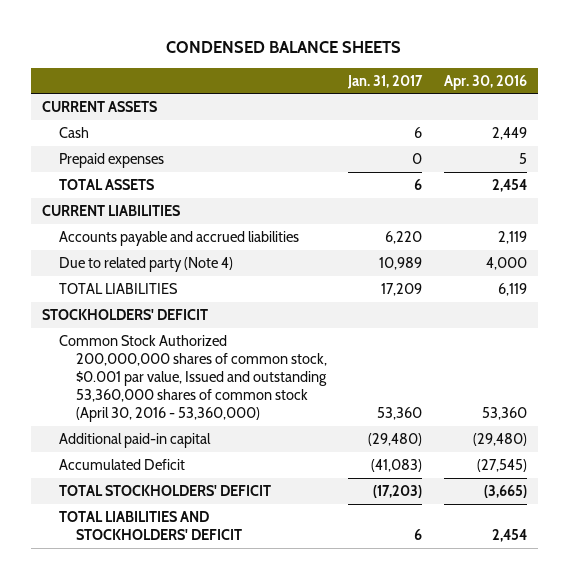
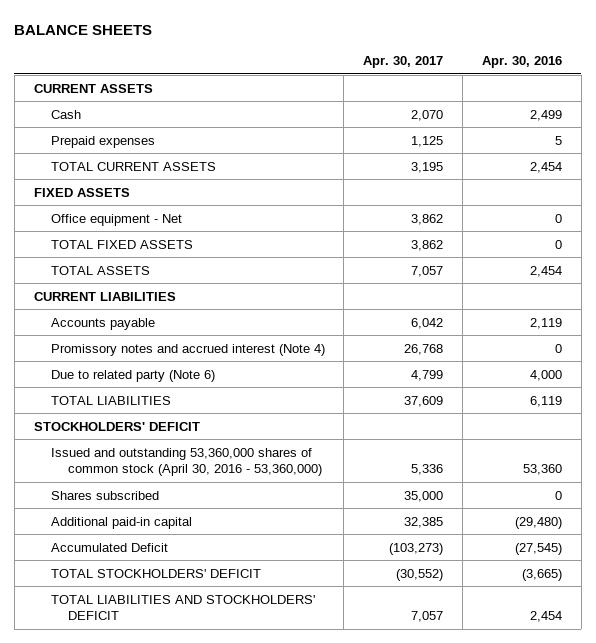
- CONDENSED BALANCE SHEETS
+ BALANCE SHEETS
- | Jan. 31, 2017 | Apr. 30, 2016
+ | Apr. 30, 2017 | Apr. 30, 2016
- Cash | 6 | 2,449
+ Cash | 2,070 | 2,499
+ TOTAL CURRENT ASSETS | 3,195 | 2,454
+ FIXED ASSETS
+ Office equipment - Net | 3,862 | 0
+ TOTAL FIXED ASSETS | 3,862 | 0
- Accounts payable and accrued liabilities | 6,220 | 2,119
- Due to related party (Note 4) | 10,989 | 4,000
+ Accounts payable | 6,042 | 2,119
+ Promissory notes and accrued interest (Note 4) | 26,768 | 0
+ Due to related party (Note 6) | 4,799 | 4,000
- Common Stock Authorized 200,000,000 shares of common stock, $0.001 par value, Issued and outstanding 53,360,000 shares of common stock (April 30, 2016 - 53,360,000) | 53,360 | 53,360
+ Issued and outstanding 53,360,000 shares of common stock (April 30, 2016 - 53,360,000) | 5,336 | 53,360
+ Shares subscribed | 35,000 | 0

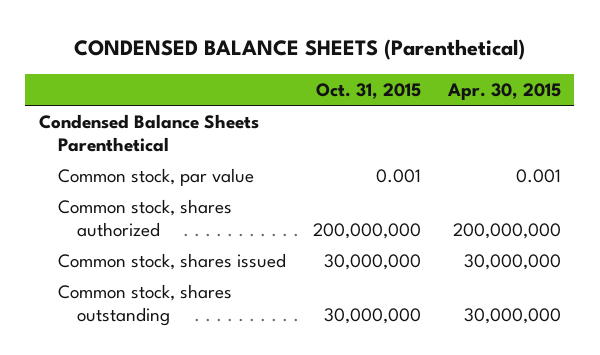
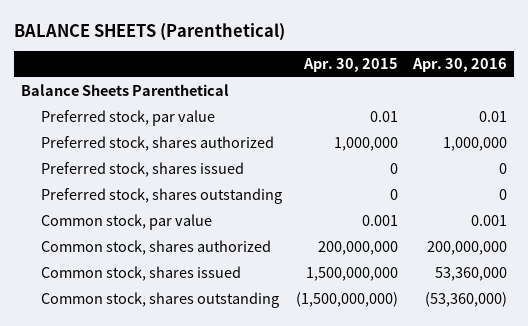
- CONDENSED BALANCE SHEETS (Parenthetical)
+ BALANCE SHEETS (Parenthetical)
- | Oct. 31, 2015 | Apr. 30, 2015
+ | Apr. 30, 2015 | Apr. 30, 2016
- Condensed Balance Sheets Parenthetical
+ Balance Sheets Parenthetical
+ Preferred stock, par value | 0.01 | 0.01
+ Preferred stock, shares authorized | 1,000,000 | 1,000,000
+ Preferred stock, shares issued | 0 | 0
+ Preferred stock, shares outstanding | 0 | 0
- Common stock, shares issued | 30,000,000 | 30,000,000
- Common stock, shares outstanding | 30,000,000 | 30,000,000
+ Common stock, shares issued | 1,500,000,000 | 53,360,000
+ Common stock, shares outstanding | (1,500,000,000) | (53,360,000)

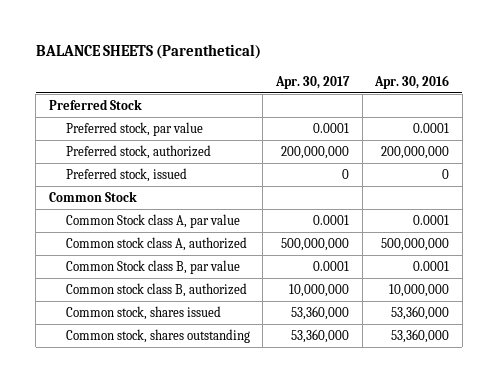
- | Apr. 30, 2015 | Apr. 30, 2016
+ | Apr. 30, 2017 | Apr. 30, 2016
- Balance Sheets Parenthetical
- Preferred stock, par value | 0.01 | 0.01
- Preferred stock, shares authorized | 1,000,000 | 1,000,000
- Preferred stock, shares issued | 0 | 0
- Preferred stock, shares outstanding | 0 | 0
- Common stock, par value | 0.001 | 0.001
- Common stock, shares authorized | 200,000,000 | 200,000,000
+ Preferred Stock
+ Preferred stock, par value | 0.0001 | 0.0001
+ Preferred stock, authorized | 200,000,000 | 200,000,000
+ Preferred stock, issued | 0 | 0
+ Common Stock
+ Common Stock class A, par value | 0.0001 | 0.0001
+ Common stock class A, authorized | 500,000,000 | 500,000,000
+ Common Stock class B, par value | 0.0001 | 0.0001
+ Common stock class B, authorized | 10,000,000 | 10,000,000
- Common stock, shares outstanding | (1,500,000,000) | (53,360,000)
+ Common stock, shares outstanding | 53,360,000 | 53,360,000

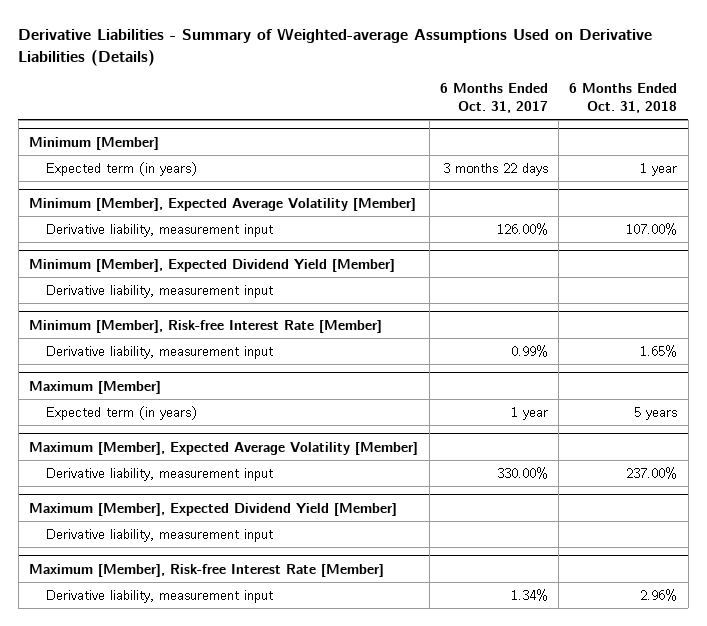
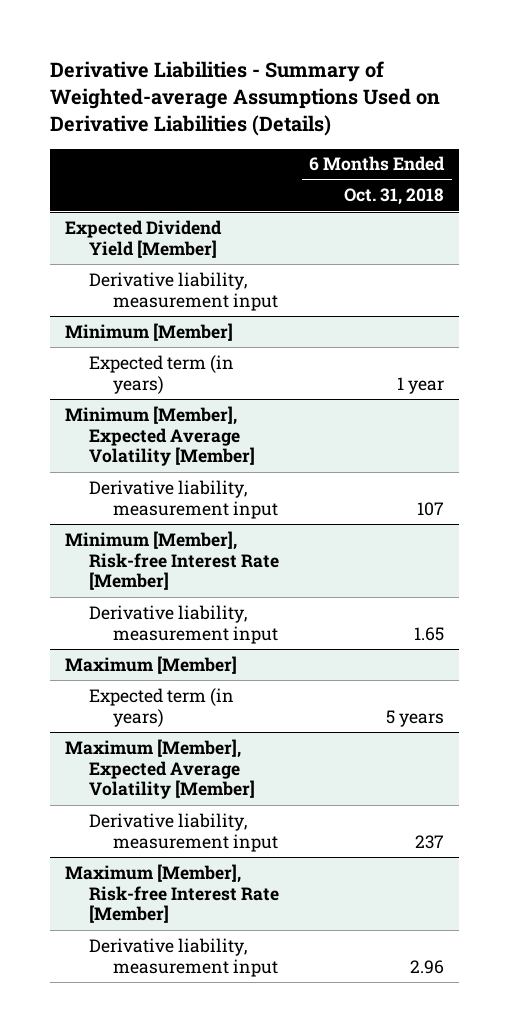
- | 6 Months Ended Oct. 31, 2017 | 6 Months Ended Oct. 31, 2018
+ | 6 Months Ended Oct. 31, 2018
+ Expected Dividend Yield [Member]
+ Derivative liability, measurement input
@ Minimum [Member], Expected Average Volatility [Member]
- Derivative liability, measurement input | 126.00% | 107.00%
- Minimum [Member], Expected Dividend Yield [Member]
- Derivative liability, measurement input
@ Minimum [Member], Expected Average Volatility [Member]
+ Derivative liability, measurement input | 107
@ Minimum [Member], Risk-free Interest Rate [Member]
- Derivative liability, measurement input | 0.99% | 1.65%
+ Derivative liability, measurement input | 1.65
@ Maximum [Member], Expected Average Volatility [Member]
- Derivative liability, measurement input | 330.00% | 237.00%
- Maximum [Member], Expected Dividend Yield [Member]
- Derivative liability, measurement input
@ Maximum [Member], Expected Average Volatility [Member]
+ Derivative liability, measurement input | 237
@ Maximum [Member], Risk-free Interest Rate [Member]
- Derivative liability, measurement input | 1.34% | 2.96%
+ Derivative liability, measurement input | 2.96

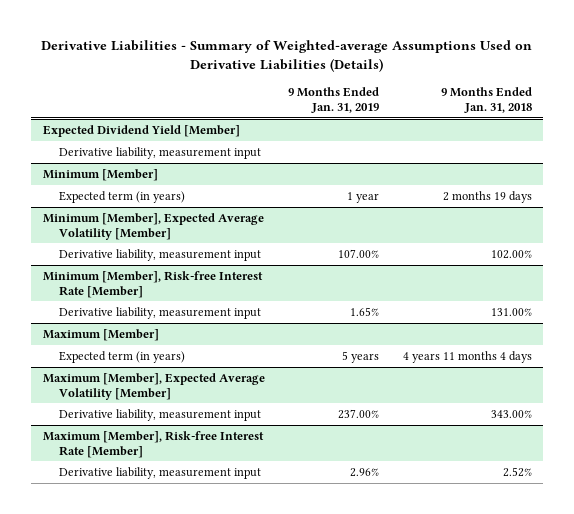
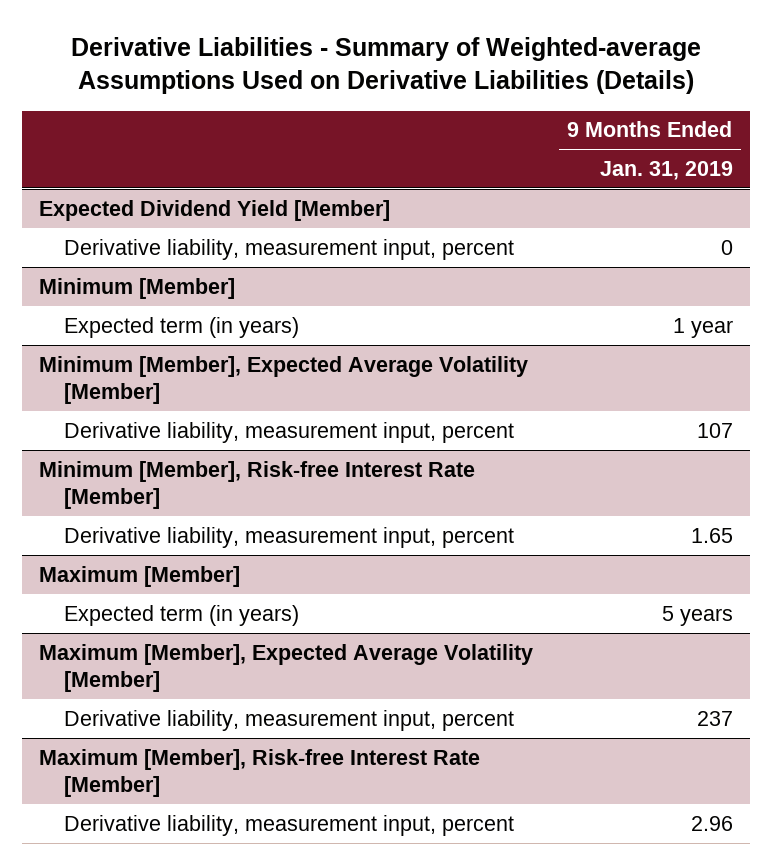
- | 9 Months Ended Jan. 31, 2019 | 9 Months Ended Jan. 31, 2018
+ | 9 Months Ended Jan. 31, 2019
@ Expected Dividend Yield [Member]
- Derivative liability, measurement input
+ Derivative liability, measurement input, percent | 0
@ Minimum [Member], Expected Average Volatility [Member]
- Derivative liability, measurement input | 107.00% | 102.00%
+ Derivative liability, measurement input, percent | 107
@ Minimum [Member], Risk-free Interest Rate [Member]
- Derivative liability, measurement input | 1.65% | 131.00%
+ Derivative liability, measurement input, percent | 1.65
@ Maximum [Member], Expected Average Volatility [Member]
- Derivative liability, measurement input | 237.00% | 343.00%
+ Derivative liability, measurement input, percent | 237
@ Maximum [Member], Risk-free Interest Rate [Member]
- Derivative liability, measurement input | 2.96% | 2.52%
+ Derivative liability, measurement input, percent | 2.96

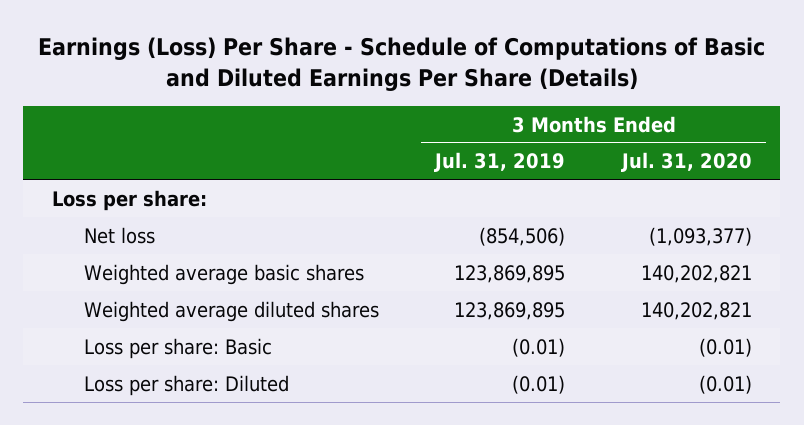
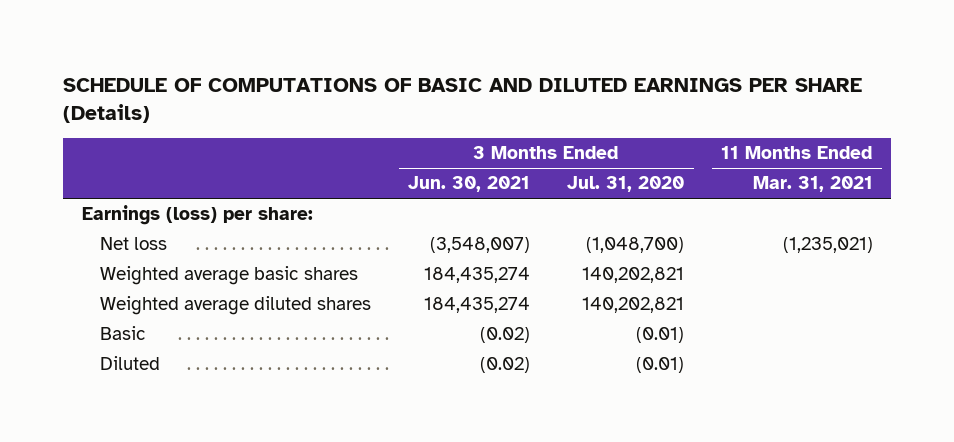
- Earnings (Loss) Per Share - Schedule of Computations of Basic and Diluted Earnings Per Share (Details)
+ SCHEDULE OF COMPUTATIONS OF BASIC AND DILUTED EARNINGS PER SHARE (Details)
- | 3 Months Ended Jul. 31, 2019 | 3 Months Ended Jul. 31, 2020
+ | 3 Months Ended Jun. 30, 2021 | 3 Months Ended Jul. 31, 2020 | 11 Months Ended Mar. 31, 2021
- Loss per share:
- Net loss | (854,506) | (1,093,377)
+ Earnings (loss) per share:
+ Net loss | (3,548,007) | (1,048,700) | (1,235,021)
- Loss per share: Basic | (0.01) | (0.01)
- Loss per share: Diluted | (0.01) | (0.01)
+ Basic | (0.02) | (0.01) |
+ Diluted | (0.02) | (0.01) |

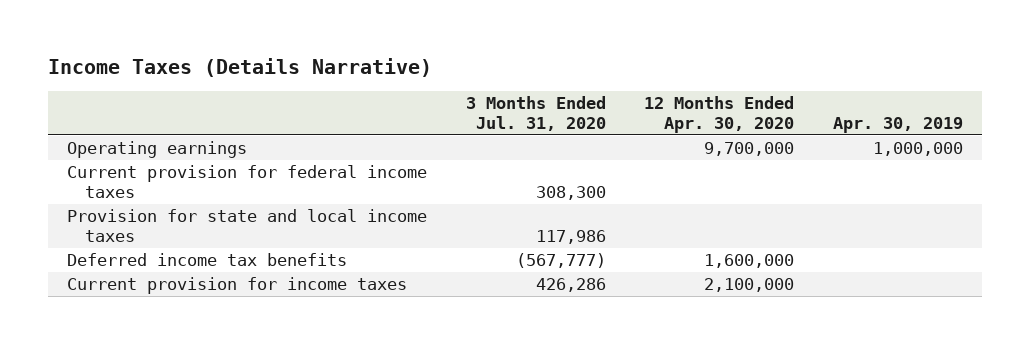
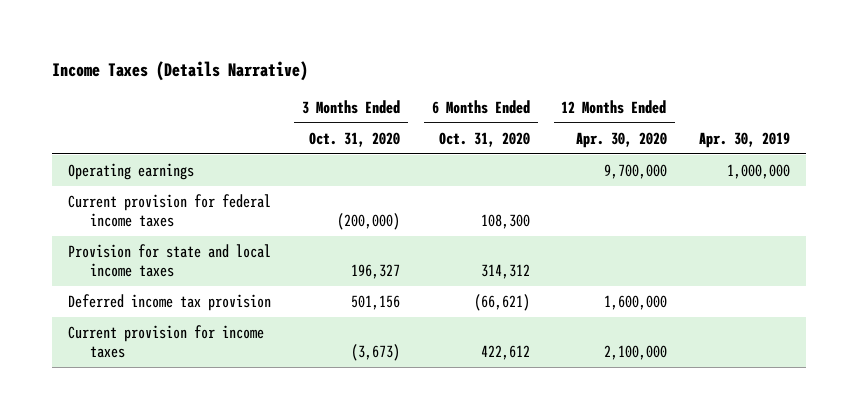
- | 3 Months Ended Jul. 31, 2020 | 12 Months Ended Apr. 30, 2020 | Apr. 30, 2019
+ | 3 Months Ended Oct. 31, 2020 | 6 Months Ended Oct. 31, 2020 | 12 Months Ended Apr. 30, 2020 | Apr. 30, 2019
- Deferred income tax benefits | (567,777) | 1,600,000 |
+ Deferred income tax provision | 501,156 | (66,621) | 1,600,000 |

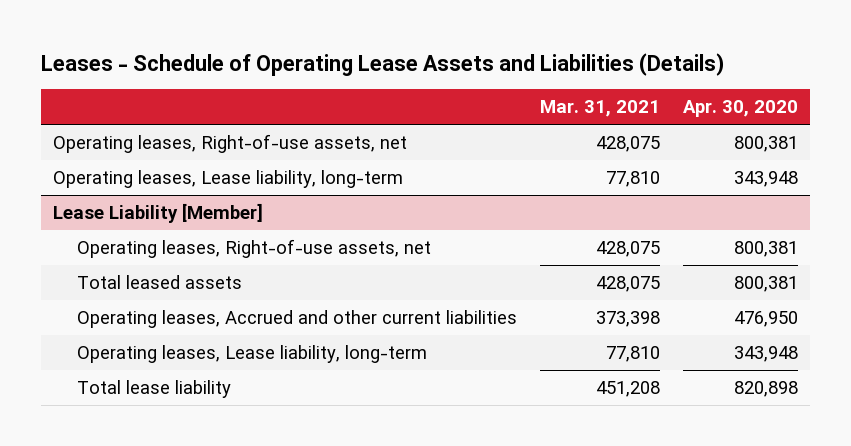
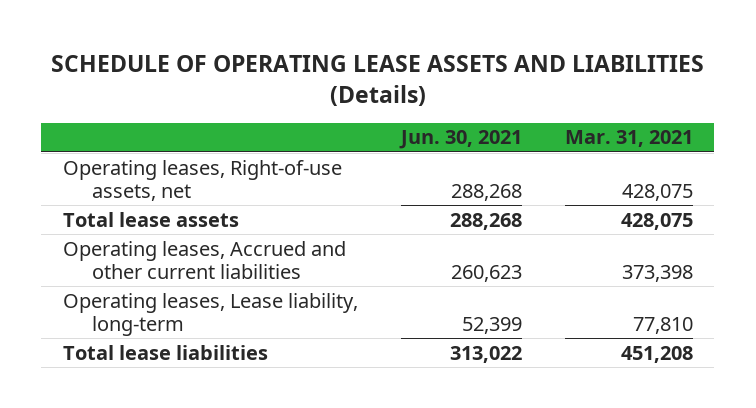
- Leases - Schedule of Operating Lease Assets and Liabilities (Details)
+ SCHEDULE OF OPERATING LEASE ASSETS AND LIABILITIES (Details)
- | Mar. 31, 2021 | Apr. 30, 2020
+ | Jun. 30, 2021 | Mar. 31, 2021
- Operating leases, Lease liability, long-term | 77,810 | 343,948
- Lease Liability [Member]
- Operating leases, Right-of-use assets, net | 428,075 | 800,381
- Total leased assets | 428,075 | 800,381
+ Total lease assets | 288,268 | 428,075
- Total lease liability | 451,208 | 820,898
+ Total lease liabilities | 313,022 | 451,208

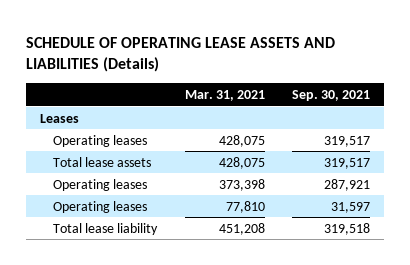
- | Jun. 30, 2021 | Mar. 31, 2021
+ | Mar. 31, 2021 | Sep. 30, 2021
- Operating leases, Right-of-use assets, net | 288,268 | 428,075
+ Leases
+ Operating leases | 428,075 | 319,517
- Operating leases, Accrued and other current liabilities | 260,623 | 373,398
- Operating leases, Lease liability, long-term | 52,399 | 77,810
- Total lease liabilities | 313,022 | 451,208
+ Operating leases | 373,398 | 287,921
+ Operating leases | 77,810 | 31,597
+ Total lease liability | 451,208 | 319,518

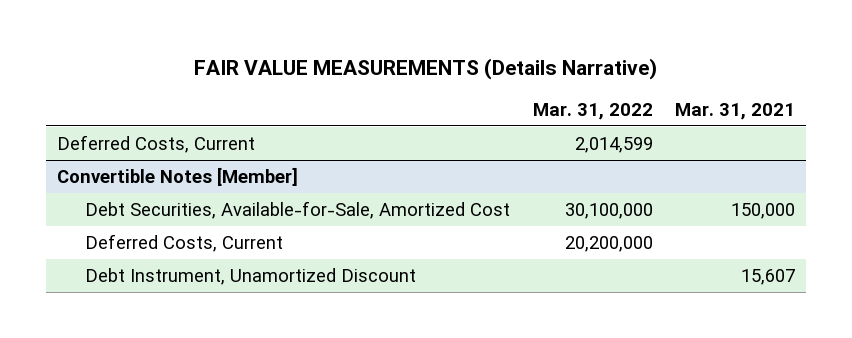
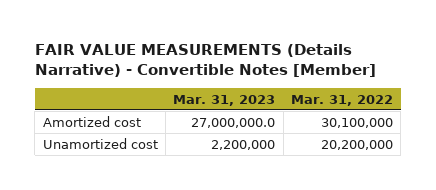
- FAIR VALUE MEASUREMENTS (Details Narrative)
+ FAIR VALUE MEASUREMENTS (Details Narrative) - Convertible Notes [Member]
- | Mar. 31, 2022 | Mar. 31, 2021
+ | Mar. 31, 2023 | Mar. 31, 2022
- Deferred Costs, Current | 2,014,599 |
- Convertible Notes [Member]
- Debt Securities, Available-for-Sale, Amortized Cost | 30,100,000 | 150,000
- Deferred Costs, Current | 20,200,000 |
- Debt Instrument, Unamortized Discount | | 15,607
+ Amortized cost | 27,000,000.0 | 30,100,000
+ Unamortized cost | 2,200,000 | 20,200,000

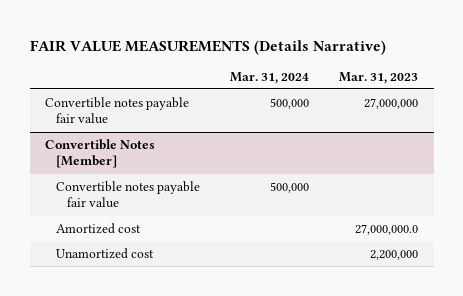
- FAIR VALUE MEASUREMENTS (Details Narrative) - Convertible Notes [Member]
+ FAIR VALUE MEASUREMENTS (Details Narrative)
- | Mar. 31, 2023 | Mar. 31, 2022
+ | Mar. 31, 2024 | Mar. 31, 2023
+ Convertible notes payable fair value | 500,000 | 27,000,000
+ Convertible Notes [Member]
+ Convertible notes payable fair value | 500,000 |

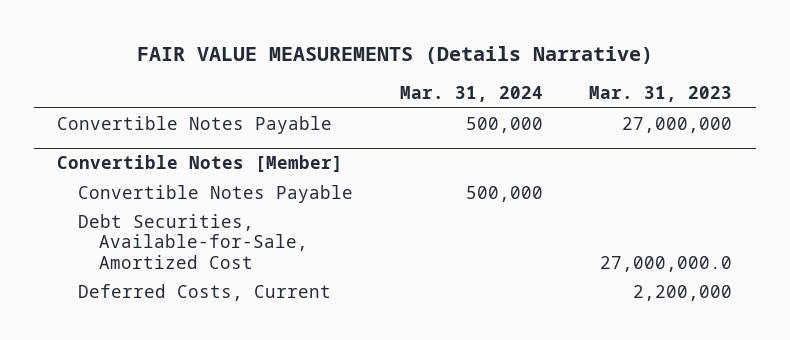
- Convertible notes payable fair value | 500,000 | 27,000,000
+ Convertible Notes Payable | 500,000 | 27,000,000
@ Convertible Notes [Member]
- Convertible notes payable fair value | 500,000 |
- Amortized cost | | 27,000,000.0
- Unamortized cost | | 2,200,000
+ Convertible Notes Payable | 500,000 |
+ Debt Securities, Available-for-Sale, Amortized Cost | | 27,000,000.0
+ Deferred Costs, Current | | 2,200,000

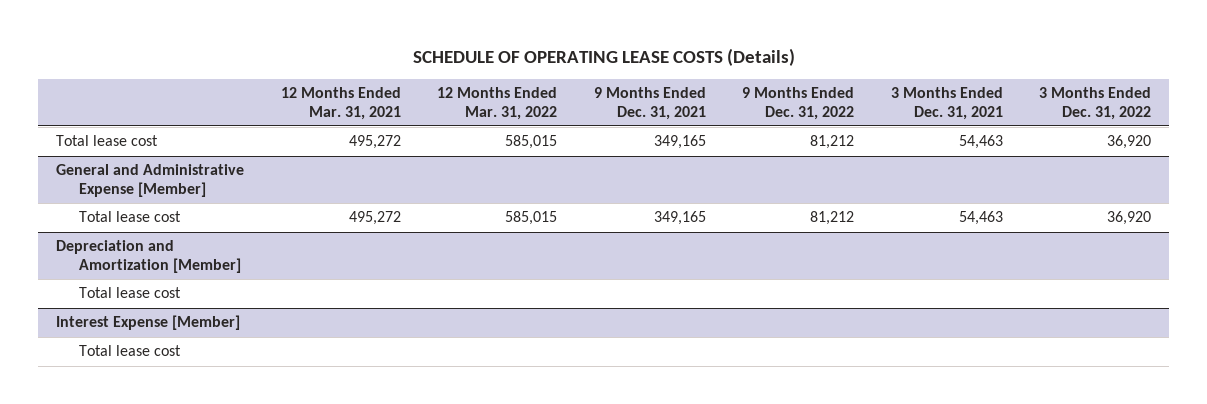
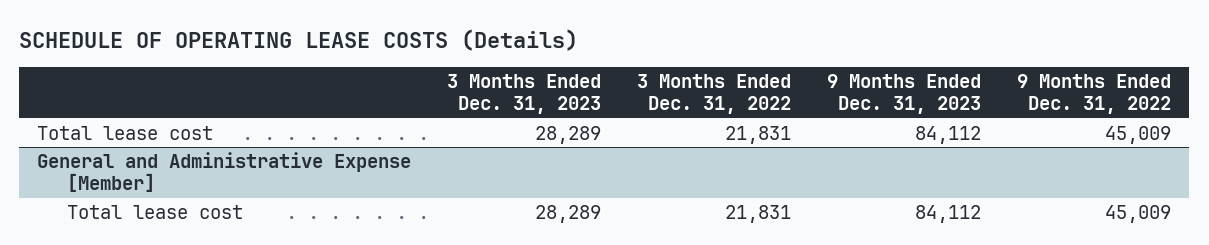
- | 12 Months Ended Mar. 31, 2021 | 12 Months Ended Mar. 31, 2022 | 9 Months Ended Dec. 31, 2021 | 9 Months Ended Dec. 31, 2022 | 3 Months Ended Dec. 31, 2021 | 3 Months Ended Dec. 31, 2022
+ | 3 Months Ended Dec. 31, 2023 | 3 Months Ended Dec. 31, 2022 | 9 Months Ended Dec. 31, 2023 | 9 Months Ended Dec. 31, 2022
- Total lease cost | 495,272 | 585,015 | 349,165 | 81,212 | 54,463 | 36,920
+ Total lease cost | 28,289 | 21,831 | 84,112 | 45,009
@ General and Administrative Expense [Member]
- Total lease cost | 495,272 | 585,015 | 349,165 | 81,212 | 54,463 | 36,920
- Depreciation and Amortization [Member]
- Total lease cost
- Interest Expense [Member]
- Total lease cost
@ General and Administrative Expense [Member]
+ Total lease cost | 28,289 | 21,831 | 84,112 | 45,009

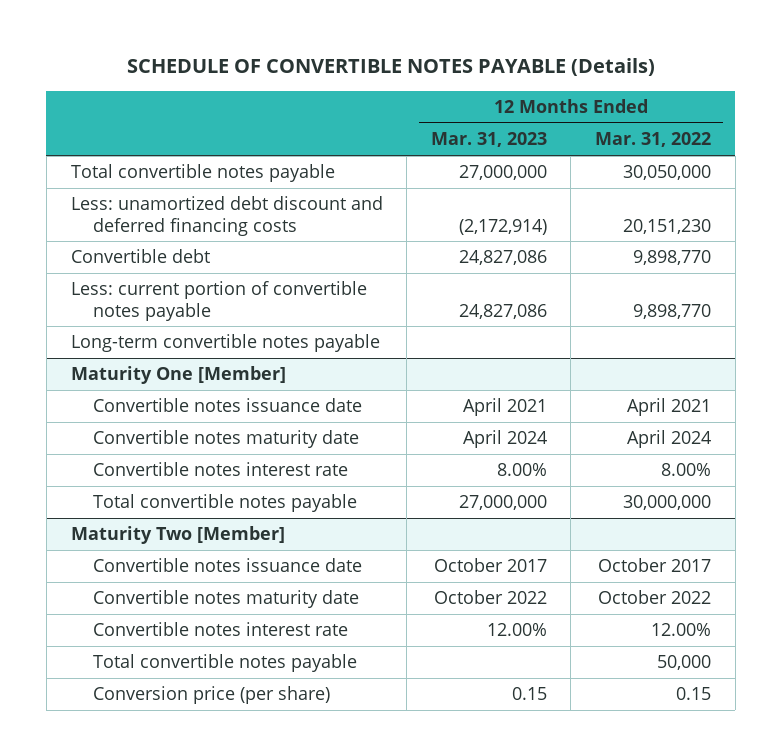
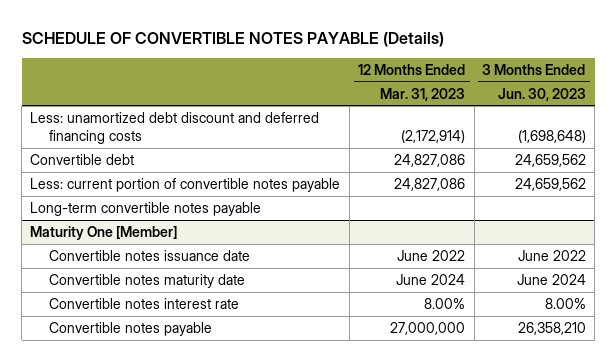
- | 12 Months Ended Mar. 31, 2023 | 12 Months Ended Mar. 31, 2022
+ | 12 Months Ended Mar. 31, 2023 | 3 Months Ended Jun. 30, 2023
- Total convertible notes payable | 27,000,000 | 30,050,000
@ Maturity One [Member]
- Convertible notes issuance date | April 2021 | April 2021
- Convertible notes maturity date | April 2024 | April 2024
+ Convertible notes issuance date | June 2022 | June 2022
+ Convertible notes maturity date | June 2024 | June 2024
- Total convertible notes payable | 27,000,000 | 30,000,000
- Maturity Two [Member]
- Convertible notes issuance date | October 2017 | October 2017
- Convertible notes maturity date | October 2022 | October 2022
- Convertible notes interest rate | 12.00% | 12.00%
- Total convertible notes payable | | 50,000
- Conversion price (per share) | 0.15 | 0.15
@ Maturity One [Member]
+ Convertible notes payable | 27,000,000 | 26,358,210

